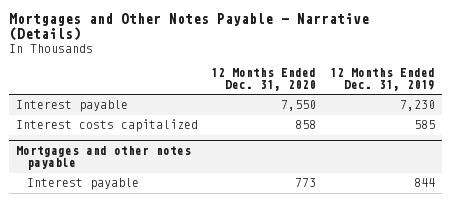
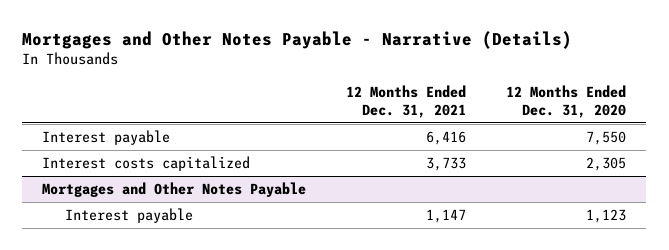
- | 12 Months Ended Dec. 31, 2020 | 12 Months Ended Dec. 31, 2019
+ | 12 Months Ended Dec. 31, 2021 | 12 Months Ended Dec. 31, 2020
- Interest costs capitalized | 858 | 585
- Mortgages and other notes payable
- Interest payable | 773 | 844
+ Interest costs capitalized | 3,733 | 2,305
+ Mortgages and Other Notes Payable
+ Interest payable | 1,147 | 1,123

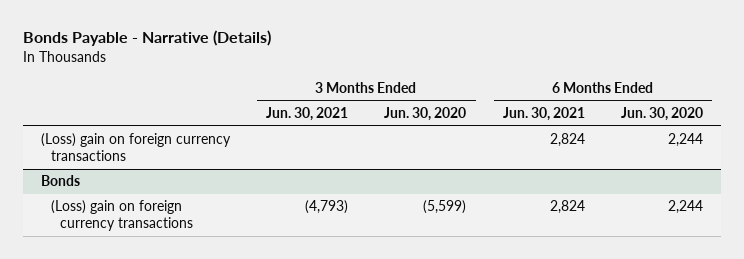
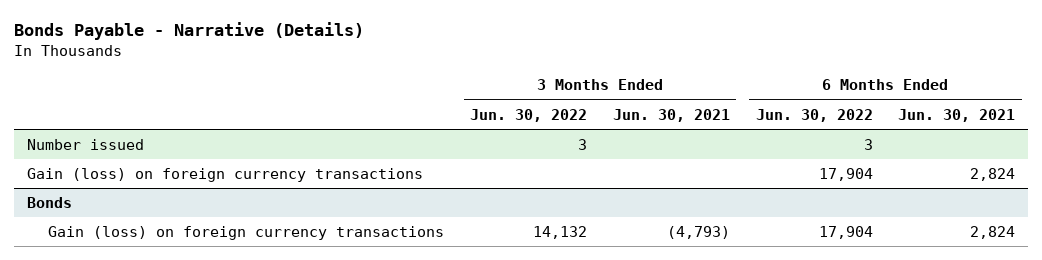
- | 3 Months Ended Jun. 30, 2021 | 3 Months Ended Jun. 30, 2020 | 6 Months Ended Jun. 30, 2021 | 6 Months Ended Jun. 30, 2020
+ | 3 Months Ended Jun. 30, 2022 | 3 Months Ended Jun. 30, 2021 | 6 Months Ended Jun. 30, 2022 | 6 Months Ended Jun. 30, 2021
- (Loss) gain on foreign currency transactions | | | 2,824 | 2,244
+ Number issued | 3 | | 3 |
+ Gain (loss) on foreign currency transactions | | | 17,904 | 2,824
@ Bonds
- (Loss) gain on foreign currency transactions | (4,793) | (5,599) | 2,824 | 2,244
+ Gain (loss) on foreign currency transactions | 14,132 | (4,793) | 17,904 | 2,824

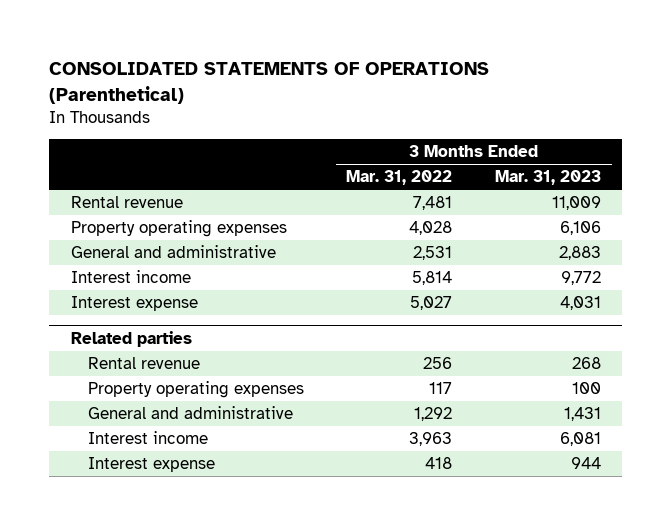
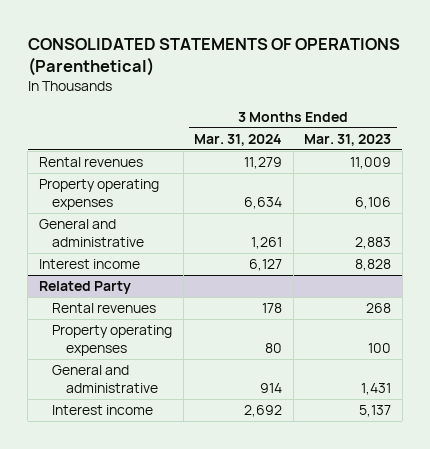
- | 3 Months Ended Mar. 31, 2022 | 3 Months Ended Mar. 31, 2023
+ | 3 Months Ended Mar. 31, 2024 | 3 Months Ended Mar. 31, 2023
- Rental revenue | 7,481 | 11,009
+ Rental revenues | 11,279 | 11,009
- Interest income | 5,814 | 9,772
- Interest expense | 5,027 | 4,031
- Related parties
- Rental revenue | 256 | 268
+ Interest income | 6,127 | 8,828
+ Related Party
+ Rental revenues | 178 | 268
- Interest income | 3,963 | 6,081
- Interest expense | 418 | 944
+ Interest income | 2,692 | 5,137

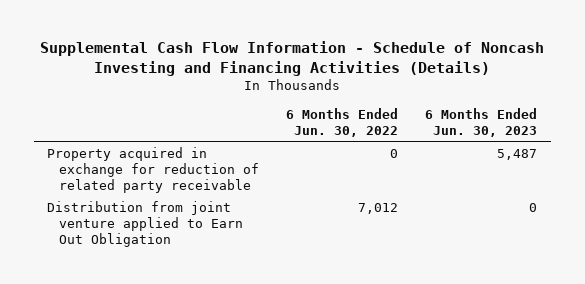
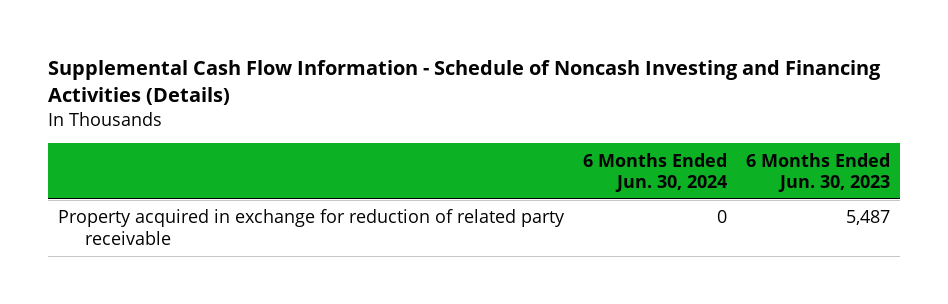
- | 6 Months Ended Jun. 30, 2022 | 6 Months Ended Jun. 30, 2023
+ | 6 Months Ended Jun. 30, 2024 | 6 Months Ended Jun. 30, 2023
- Distribution from joint venture applied to Earn Out Obligation | 7,012 | 0

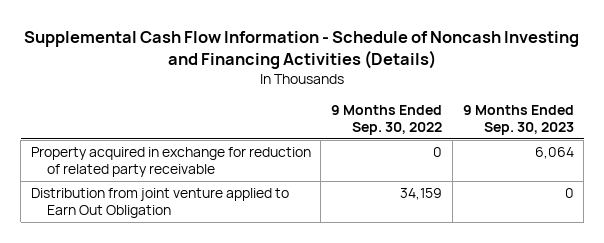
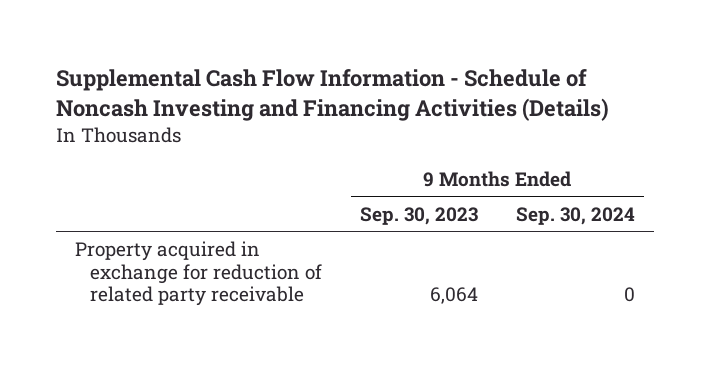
- | 9 Months Ended Sep. 30, 2022 | 9 Months Ended Sep. 30, 2023
+ | 9 Months Ended Sep. 30, 2023 | 9 Months Ended Sep. 30, 2024
- Distribution from joint venture applied to Earn Out Obligation | 34,159 | 0

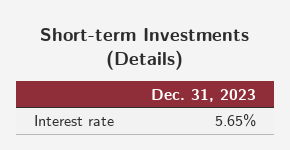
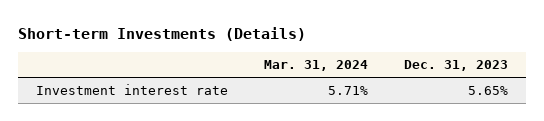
- | Dec. 31, 2023
+ | Mar. 31, 2024 | Dec. 31, 2023
- Interest rate | 5.65%
+ Investment interest rate | 5.71% | 5.65%

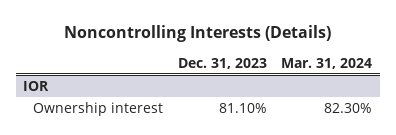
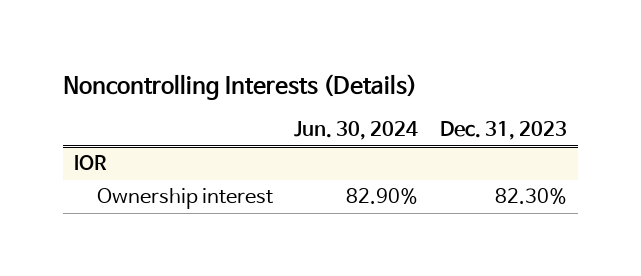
- | Dec. 31, 2023 | Mar. 31, 2024
+ | Jun. 30, 2024 | Dec. 31, 2023
@ IOR
- Ownership interest | 81.10% | 82.30%
+ Ownership interest | 82.90% | 82.30%

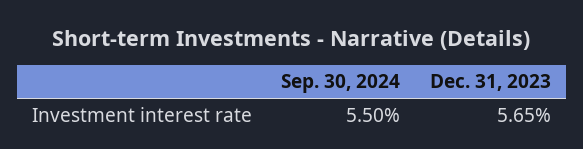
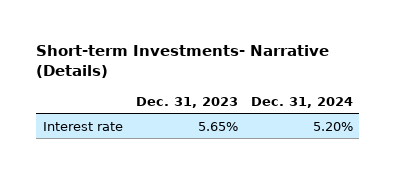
- Short-term Investments - Narrative (Details)
+ Short-term Investments- Narrative (Details)
- | Sep. 30, 2024 | Dec. 31, 2023
+ | Dec. 31, 2023 | Dec. 31, 2024
- Investment interest rate | 5.50% | 5.65%
+ Interest rate | 5.65% | 5.20%

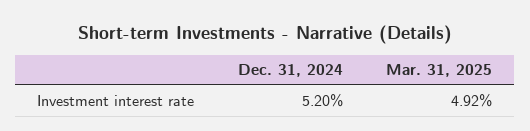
- Short-term Investments- Narrative (Details)
+ Short-term Investments - Narrative (Details)
- | Dec. 31, 2023 | Dec. 31, 2024
+ | Dec. 31, 2024 | Mar. 31, 2025
- Interest rate | 5.65% | 5.20%
+ Investment interest rate | 5.20% | 4.92%

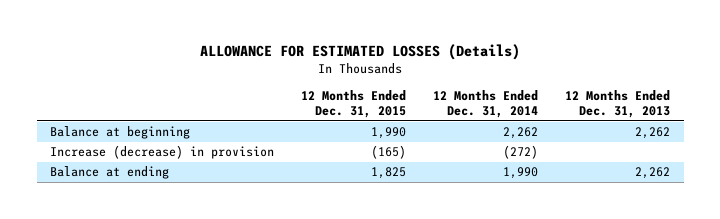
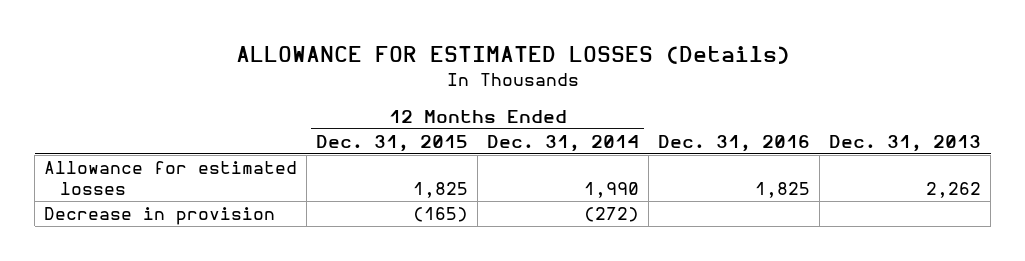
- | 12 Months Ended Dec. 31, 2015 | 12 Months Ended Dec. 31, 2014 | 12 Months Ended Dec. 31, 2013
+ | 12 Months Ended Dec. 31, 2015 | 12 Months Ended Dec. 31, 2014 | Dec. 31, 2016 | Dec. 31, 2013
- Balance at beginning | 1,990 | 2,262 | 2,262
- Increase (decrease) in provision | (165) | (272) |
- Balance at ending | 1,825 | 1,990 | 2,262
+ Allowance for estimated losses | 1,825 | 1,990 | 1,825 | 2,262
+ Decrease in provision | (165) | (272) | |

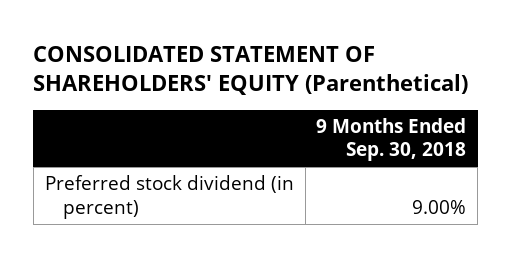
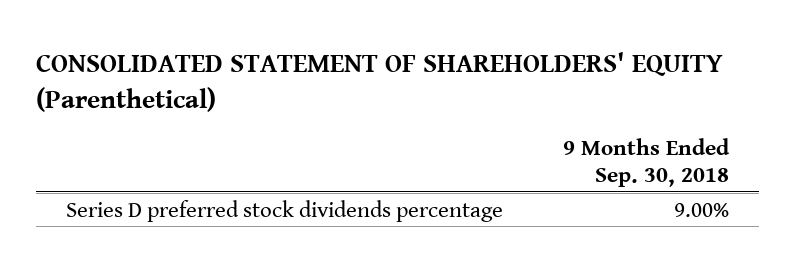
- Preferred stock dividend (in percent) | 9.00%
+ Series D preferred stock dividends percentage | 9.00%

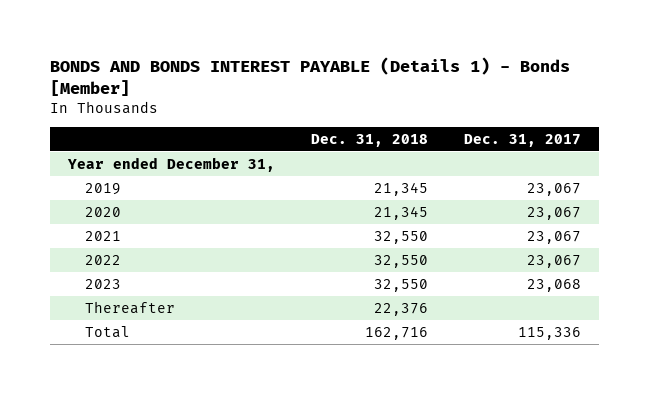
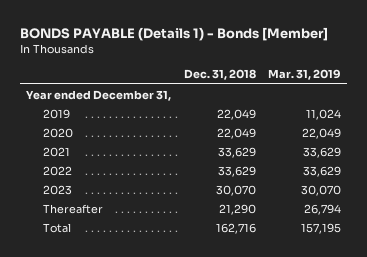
- BONDS AND BONDS INTEREST PAYABLE (Details 1) - Bonds [Member]
+ BONDS PAYABLE (Details 1) - Bonds [Member]
- | Dec. 31, 2018 | Dec. 31, 2017
+ | Dec. 31, 2018 | Mar. 31, 2019
- 2019 | 21,345 | 23,067
- 2020 | 21,345 | 23,067
- 2021 | 32,550 | 23,067
- 2022 | 32,550 | 23,067
- 2023 | 32,550 | 23,068
- Thereafter | 22,376 |
+ 2019 | 22,049 | 11,024
+ 2020 | 22,049 | 22,049
+ 2021 | 33,629 | 33,629
+ 2022 | 33,629 | 33,629
+ 2023 | 30,070 | 30,070
+ Thereafter | 21,290 | 26,794

